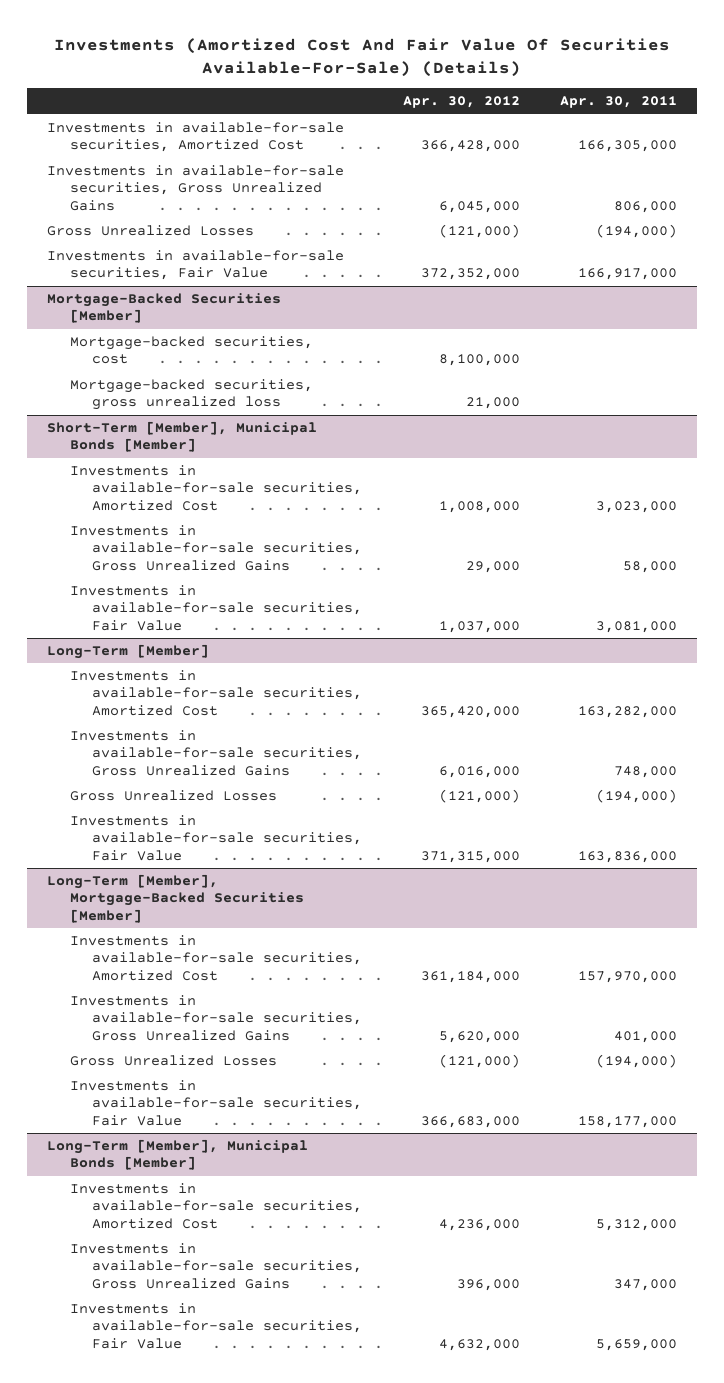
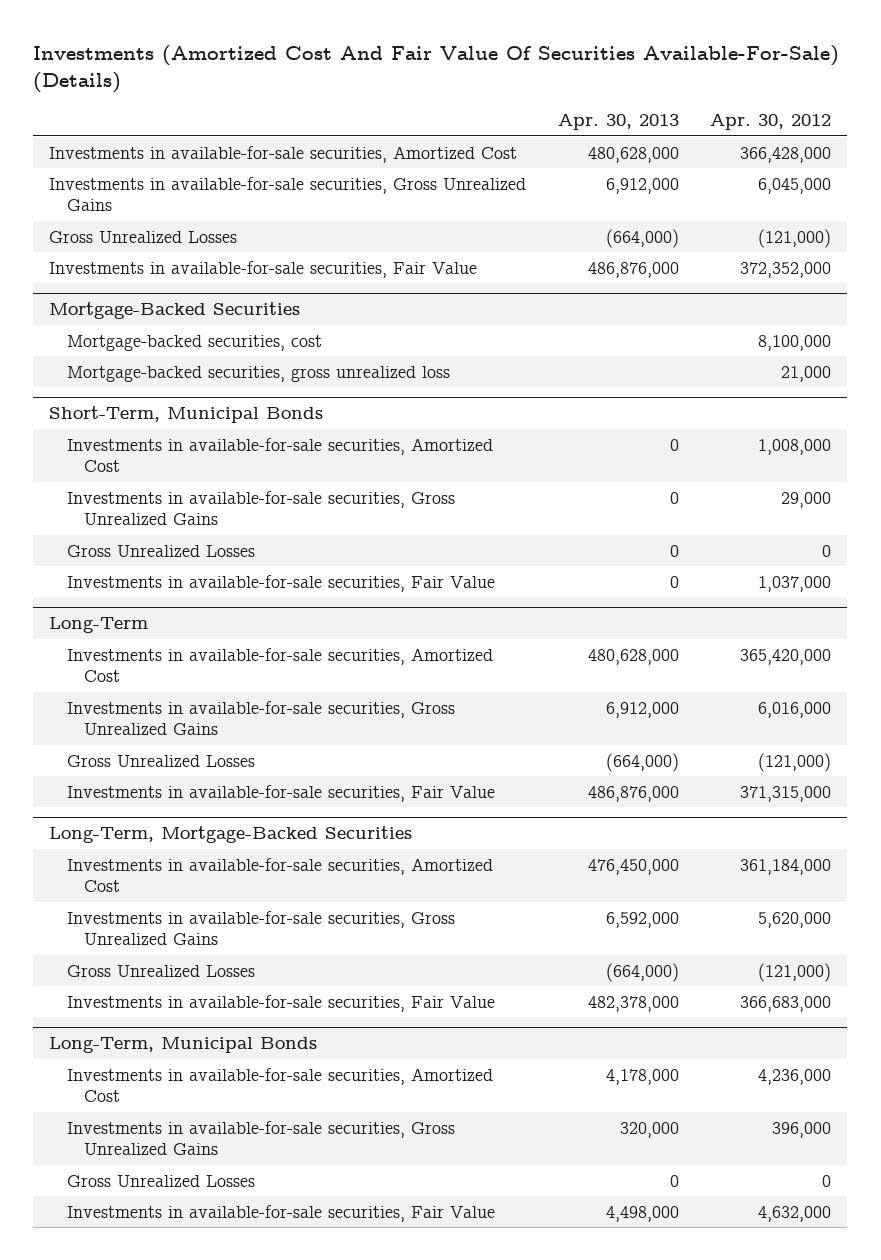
- | Apr. 30, 2012 | Apr. 30, 2011
+ | Apr. 30, 2013 | Apr. 30, 2012
- Mortgage-Backed Securities [Member]
+ Mortgage-Backed Securities
- Short-Term [Member], Municipal Bonds [Member]
+ Short-Term, Municipal Bonds
+ Gross Unrealized Losses | 0 | 0
- Long-Term [Member]
+ Long-Term
- Long-Term [Member], Mortgage-Backed Securities [Member]
+ Long-Term, Mortgage-Backed Securities
- Long-Term [Member], Municipal Bonds [Member]
+ Long-Term, Municipal Bonds
+ Gross Unrealized Losses | 0 | 0

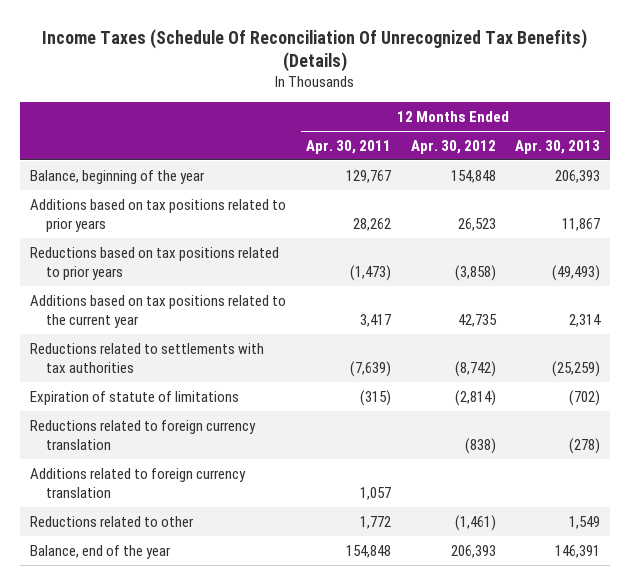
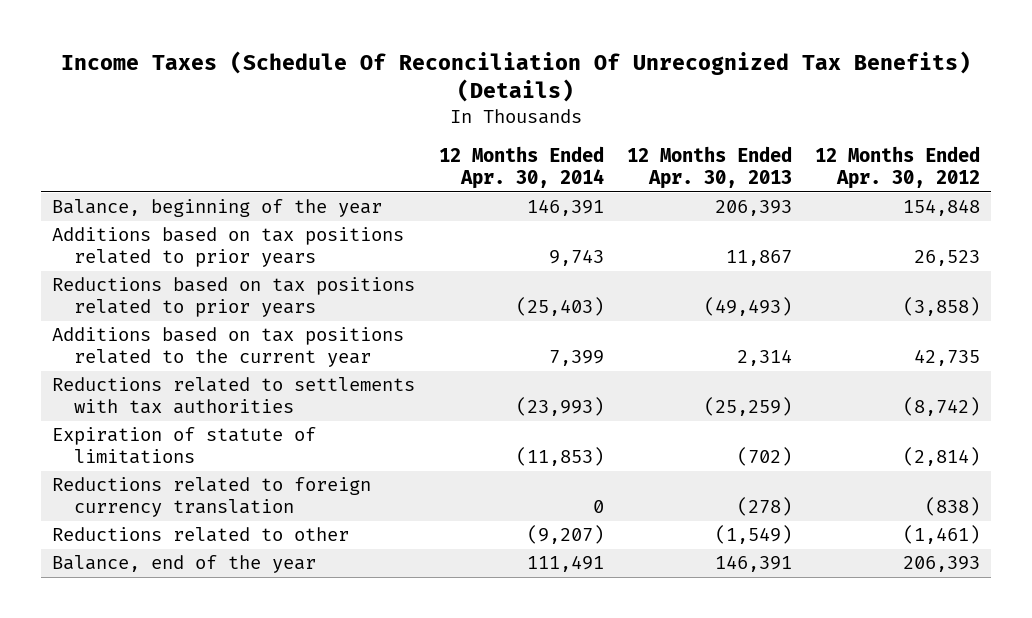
- | 12 Months Ended Apr. 30, 2011 | 12 Months Ended Apr. 30, 2012 | 12 Months Ended Apr. 30, 2013
+ | 12 Months Ended Apr. 30, 2014 | 12 Months Ended Apr. 30, 2013 | 12 Months Ended Apr. 30, 2012
- Additions related to foreign currency translation | 1,057 | |
- Reductions related to other | 1,772 | (1,461) | 1,549
+ Reductions related to other | (9,207) | (1,549) | (1,461)

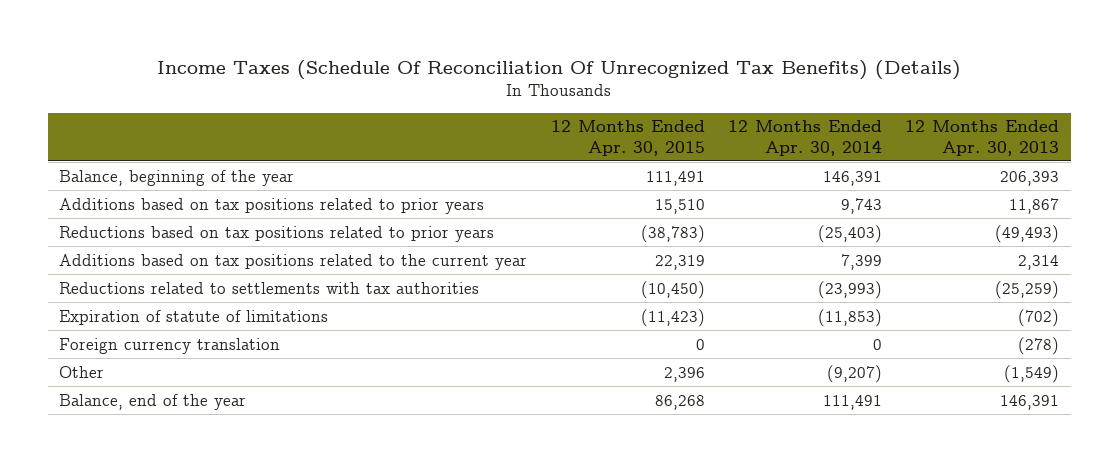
- | 12 Months Ended Apr. 30, 2014 | 12 Months Ended Apr. 30, 2013 | 12 Months Ended Apr. 30, 2012
+ | 12 Months Ended Apr. 30, 2015 | 12 Months Ended Apr. 30, 2014 | 12 Months Ended Apr. 30, 2013
- Reductions related to foreign currency translation | 0 | (278) | (838)
- Reductions related to other | (9,207) | (1,549) | (1,461)
+ Foreign currency translation | 0 | 0 | (278)
+ Other | 2,396 | (9,207) | (1,549)

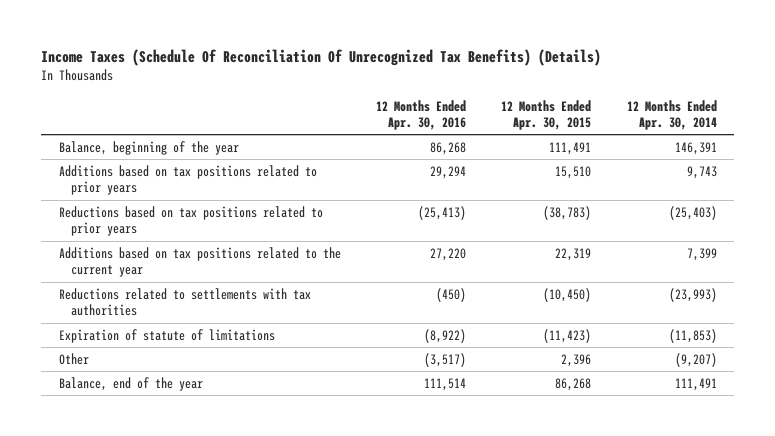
- | 12 Months Ended Apr. 30, 2015 | 12 Months Ended Apr. 30, 2014 | 12 Months Ended Apr. 30, 2013
+ | 12 Months Ended Apr. 30, 2016 | 12 Months Ended Apr. 30, 2015 | 12 Months Ended Apr. 30, 2014
- Foreign currency translation | 0 | 0 | (278)

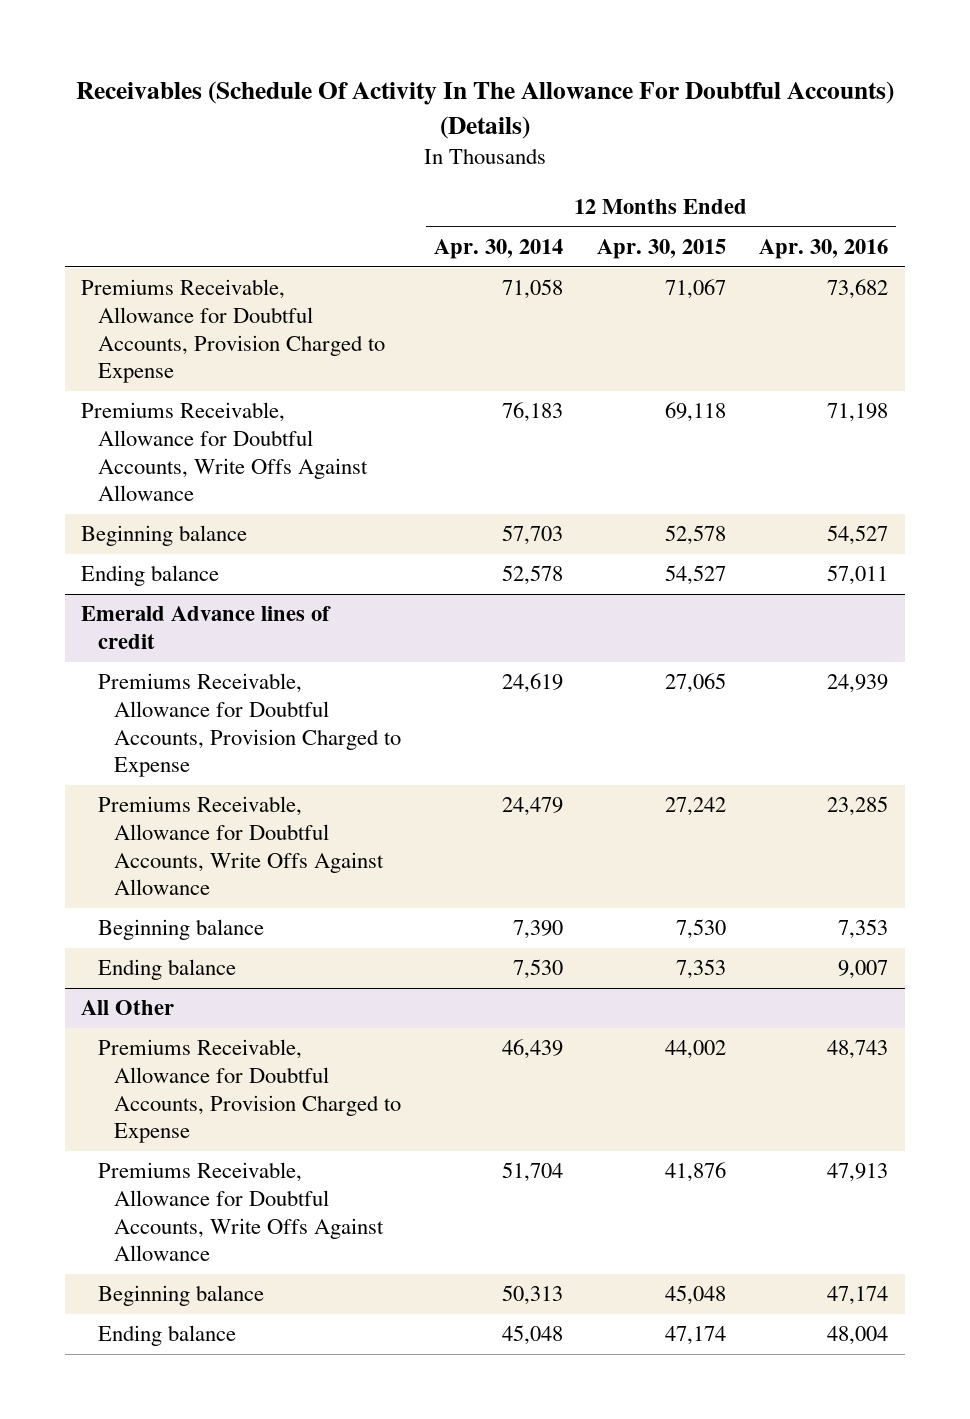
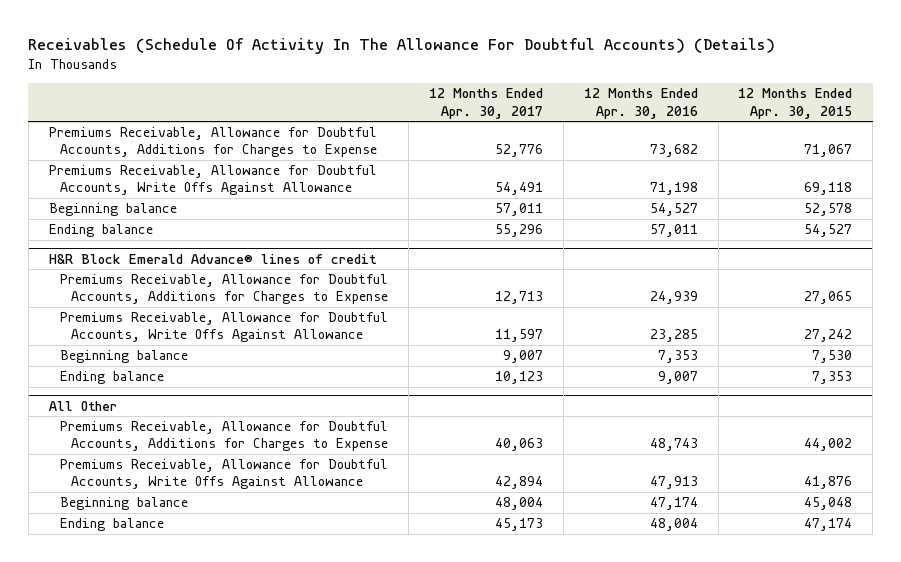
- | 12 Months Ended Apr. 30, 2014 | 12 Months Ended Apr. 30, 2015 | 12 Months Ended Apr. 30, 2016
+ | 12 Months Ended Apr. 30, 2017 | 12 Months Ended Apr. 30, 2016 | 12 Months Ended Apr. 30, 2015
- Premiums Receivable, Allowance for Doubtful Accounts, Provision Charged to Expense | 71,058 | 71,067 | 73,682
+ Premiums Receivable, Allowance for Doubtful Accounts, Additions for Charges to Expense | 52,776 | 73,682 | 71,067
- Emerald Advance lines of credit
- Premiums Receivable, Allowance for Doubtful Accounts, Provision Charged to Expense | 24,619 | 27,065 | 24,939
+ H&R Block Emerald Advance® lines of credit
+ Premiums Receivable, Allowance for Doubtful Accounts, Additions for Charges to Expense | 12,713 | 24,939 | 27,065
@ All Other
- Premiums Receivable, Allowance for Doubtful Accounts, Provision Charged to Expense | 46,439 | 44,002 | 48,743
+ Premiums Receivable, Allowance for Doubtful Accounts, Additions for Charges to Expense | 40,063 | 48,743 | 44,002

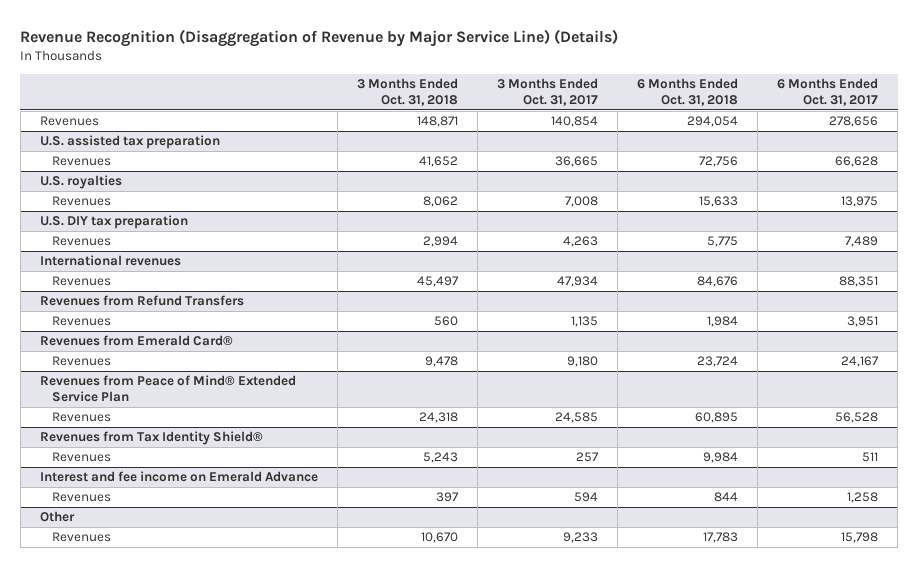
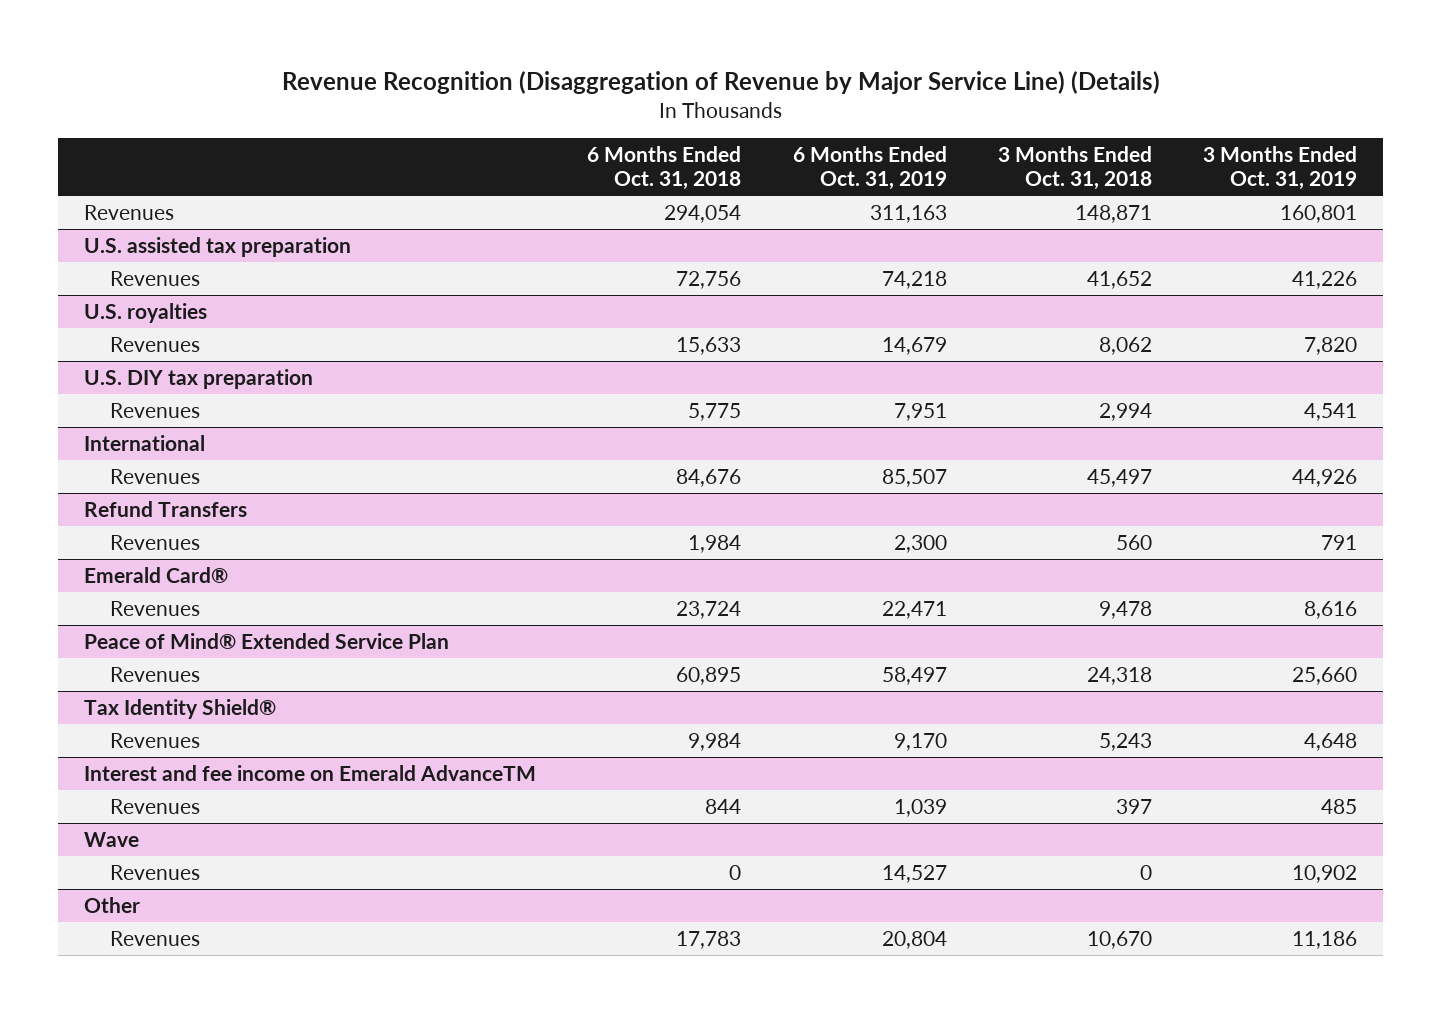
- | 3 Months Ended Oct. 31, 2018 | 3 Months Ended Oct. 31, 2017 | 6 Months Ended Oct. 31, 2018 | 6 Months Ended Oct. 31, 2017
+ | 6 Months Ended Oct. 31, 2018 | 6 Months Ended Oct. 31, 2019 | 3 Months Ended Oct. 31, 2018 | 3 Months Ended Oct. 31, 2019
- International revenues
+ International
- Revenues from Refund Transfers
+ Refund Transfers
- Revenues from Emerald Card®
+ Emerald Card®
- Revenues from Peace of Mind® Extended Service Plan
+ Peace of Mind® Extended Service Plan
- Revenues from Tax Identity Shield®
+ Tax Identity Shield®
- Interest and fee income on Emerald Advance
+ Interest and fee income on Emerald AdvanceTM
+ Wave
+ Revenues | 0 | 14,527 | 0 | 10,902

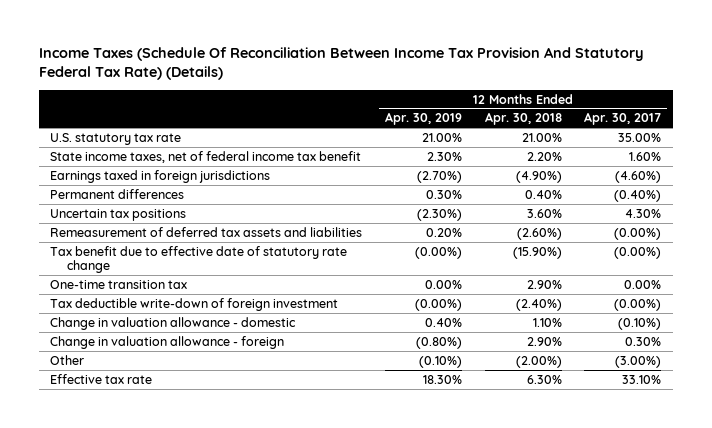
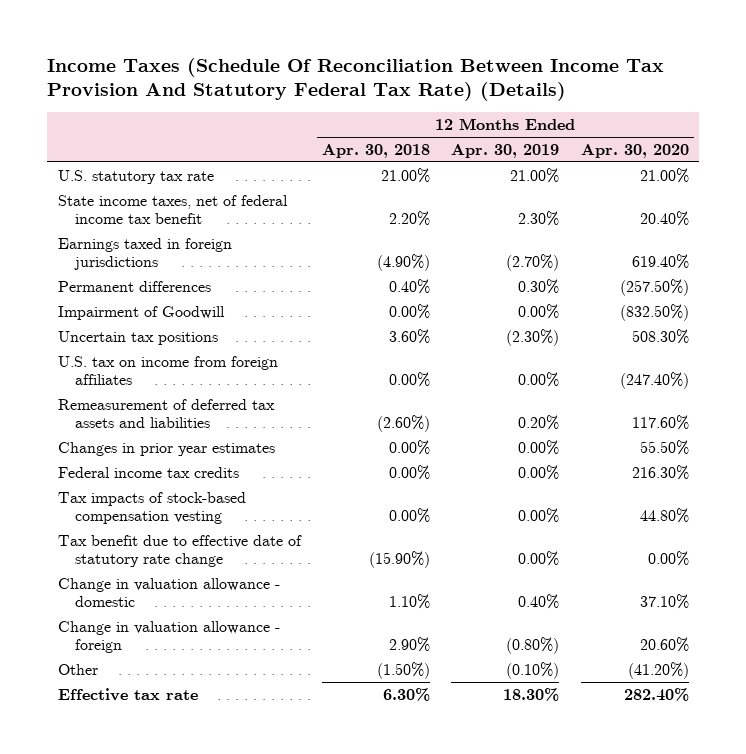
- | 12 Months Ended Apr. 30, 2019 | 12 Months Ended Apr. 30, 2018 | 12 Months Ended Apr. 30, 2017
+ | 12 Months Ended Apr. 30, 2018 | 12 Months Ended Apr. 30, 2019 | 12 Months Ended Apr. 30, 2020
+ Impairment of Goodwill | 0.00% | 0.00% | (832.50%)
+ U.S. tax on income from foreign affiliates | 0.00% | 0.00% | (247.40%)
- Tax benefit due to effective date of statutory rate change | (0.00%) | (15.90%) | (0.00%)
- One-time transition tax | 0.00% | 2.90% | 0.00%
- Tax deductible write-down of foreign investment | (0.00%) | (2.40%) | (0.00%)
+ Changes in prior year estimates | 0.00% | 0.00% | 55.50%
+ Federal income tax credits | 0.00% | 0.00% | 216.30%
+ Tax impacts of stock-based compensation vesting | 0.00% | 0.00% | 44.80%
+ Tax benefit due to effective date of statutory rate change | (15.90%) | 0.00% | 0.00%
- Other | (0.10%) | (2.00%) | (3.00%)
+ Other | (1.50%) | (0.10%) | (41.20%)

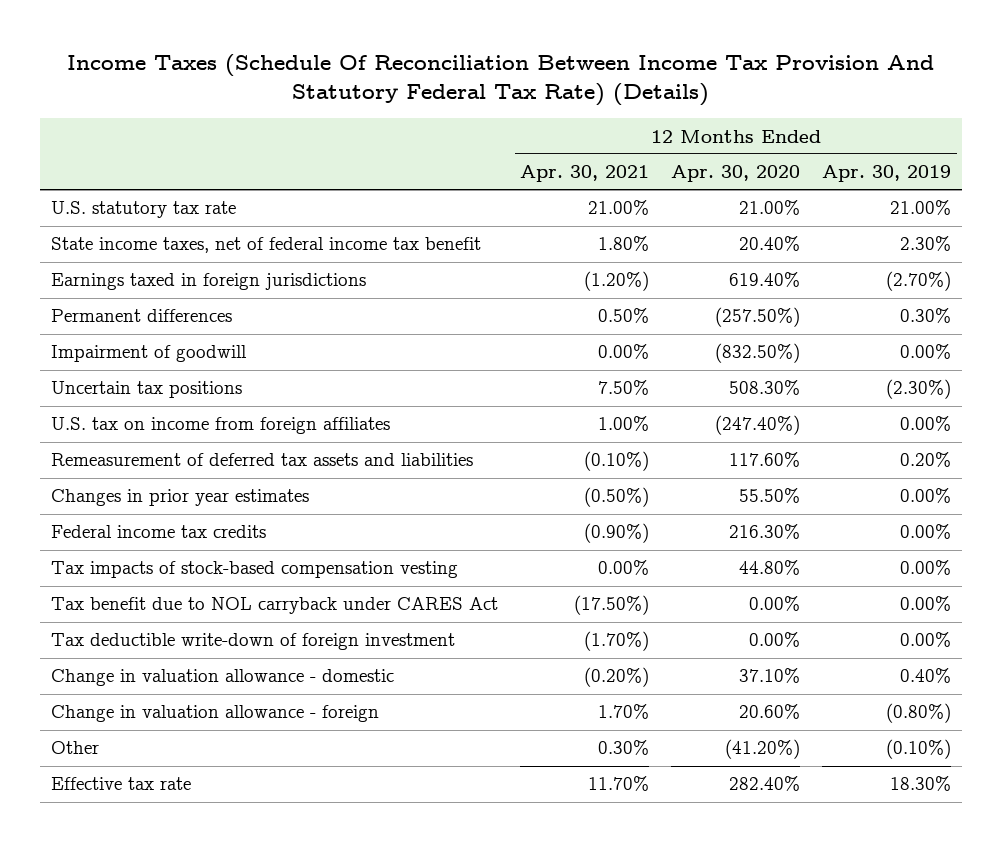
- | 12 Months Ended Apr. 30, 2018 | 12 Months Ended Apr. 30, 2019 | 12 Months Ended Apr. 30, 2020
+ | 12 Months Ended Apr. 30, 2021 | 12 Months Ended Apr. 30, 2020 | 12 Months Ended Apr. 30, 2019
- Impairment of Goodwill | 0.00% | 0.00% | (832.50%)
+ Impairment of goodwill | 0.00% | (832.50%) | 0.00%
- Tax benefit due to effective date of statutory rate change | (15.90%) | 0.00% | 0.00%
+ Tax benefit due to NOL carryback under CARES Act | (17.50%) | 0.00% | 0.00%
+ Tax deductible write-down of foreign investment | (1.70%) | 0.00% | 0.00%

